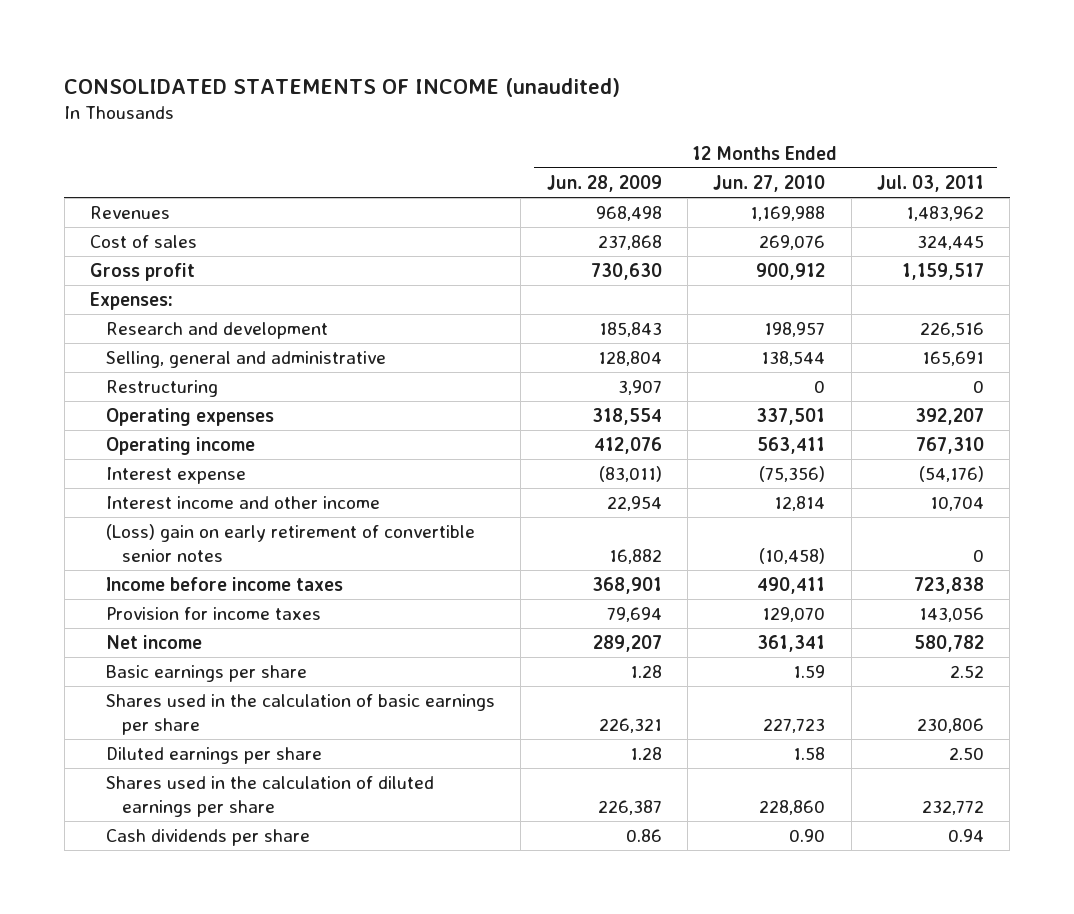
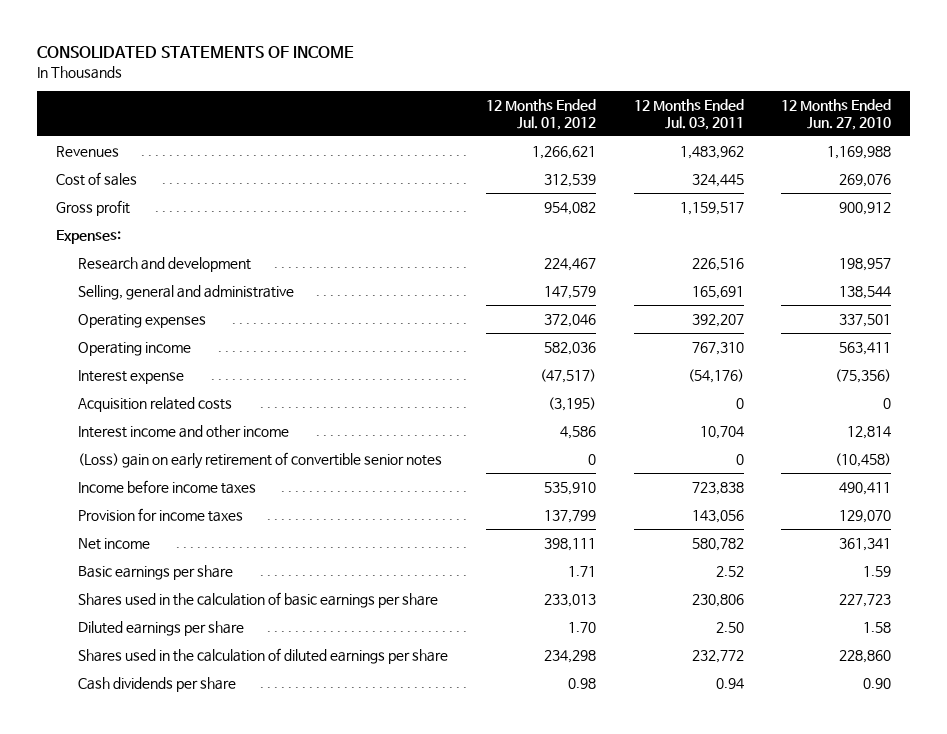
- CONSOLIDATED STATEMENTS OF INCOME (unaudited)
+ CONSOLIDATED STATEMENTS OF INCOME
- | 12 Months Ended Jun. 28, 2009 | 12 Months Ended Jun. 27, 2010 | 12 Months Ended Jul. 03, 2011
+ | 12 Months Ended Jul. 01, 2012 | 12 Months Ended Jul. 03, 2011 | 12 Months Ended Jun. 27, 2010
- Restructuring | 3,907 | 0 | 0
+ Acquisition related costs | (3,195) | 0 | 0

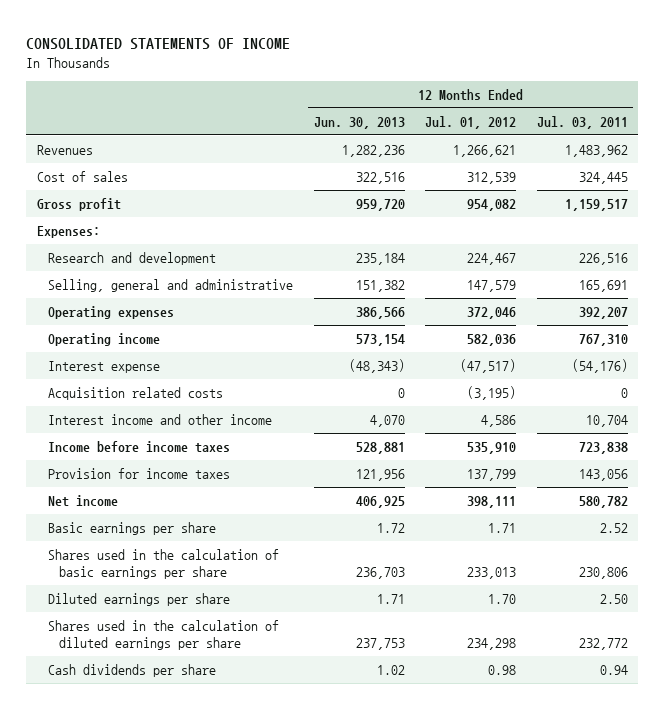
- | 12 Months Ended Jul. 01, 2012 | 12 Months Ended Jul. 03, 2011 | 12 Months Ended Jun. 27, 2010
+ | 12 Months Ended Jun. 30, 2013 | 12 Months Ended Jul. 01, 2012 | 12 Months Ended Jul. 03, 2011
- (Loss) gain on early retirement of convertible senior notes | 0 | 0 | (10,458)

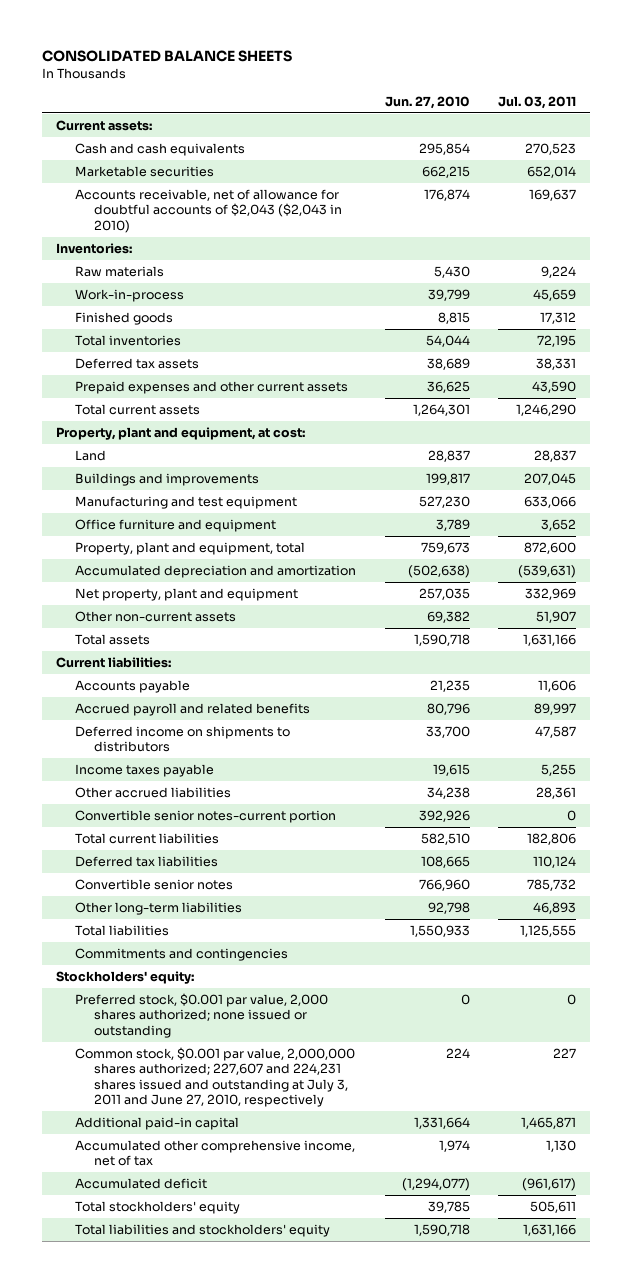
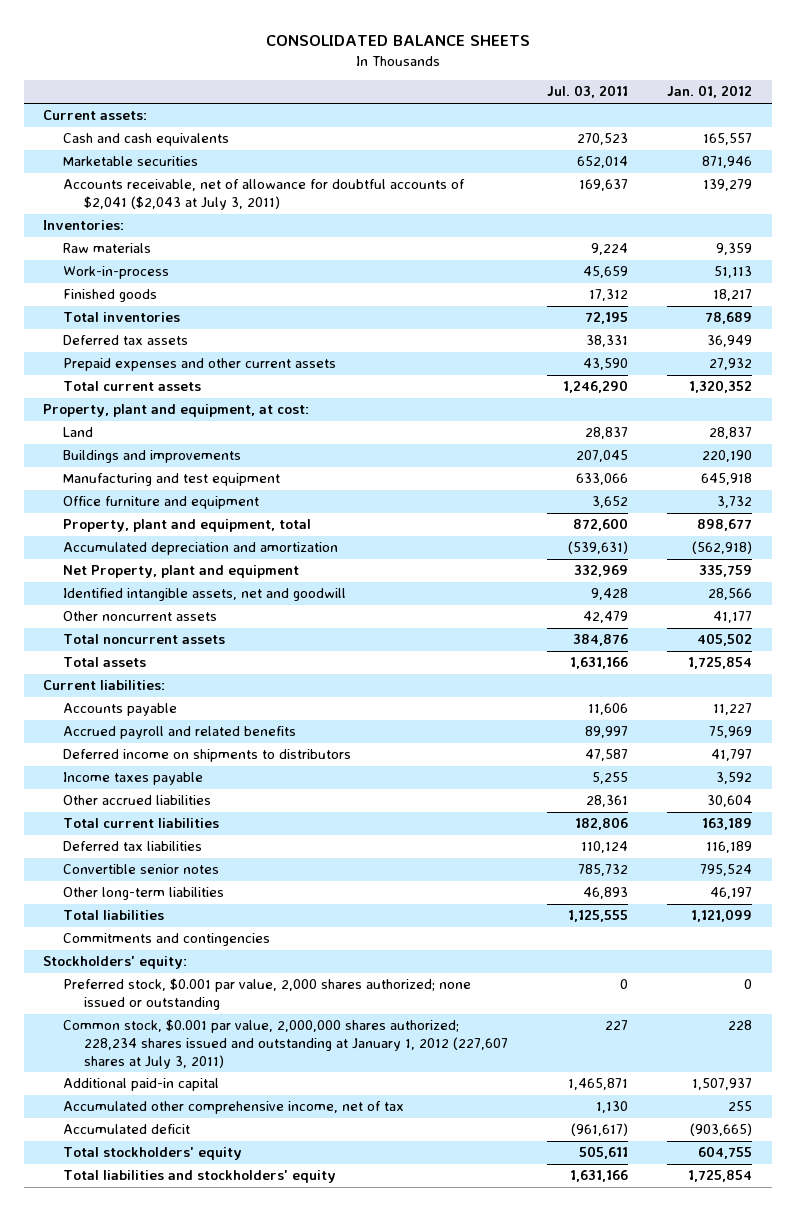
- | Jun. 27, 2010 | Jul. 03, 2011
+ | Jul. 03, 2011 | Jan. 01, 2012
- Accounts receivable, net of allowance for doubtful accounts of $2,043 ($2,043 in 2010) | 176,874 | 169,637
+ Accounts receivable, net of allowance for doubtful accounts of $2,041 ($2,043 at July 3, 2011) | 169,637 | 139,279
- Net property, plant and equipment | 257,035 | 332,969
- Other non-current assets | 69,382 | 51,907
+ Net Property, plant and equipment | 332,969 | 335,759
+ Identified intangible assets, net and goodwill | 9,428 | 28,566
+ Other noncurrent assets | 42,479 | 41,177
+ Total noncurrent assets | 384,876 | 405,502
- Convertible senior notes-current portion | 392,926 | 0
- Common stock, $0.001 par value, 2,000,000 shares authorized; 227,607 and 224,231 shares issued and outstanding at July 3, 2011 and June 27, 2010, respectively | 224 | 227
+ Common stock, $0.001 par value, 2,000,000 shares authorized; 228,234 shares issued and outstanding at January 1, 2012 (227,607 shares at July 3, 2011) | 227 | 228

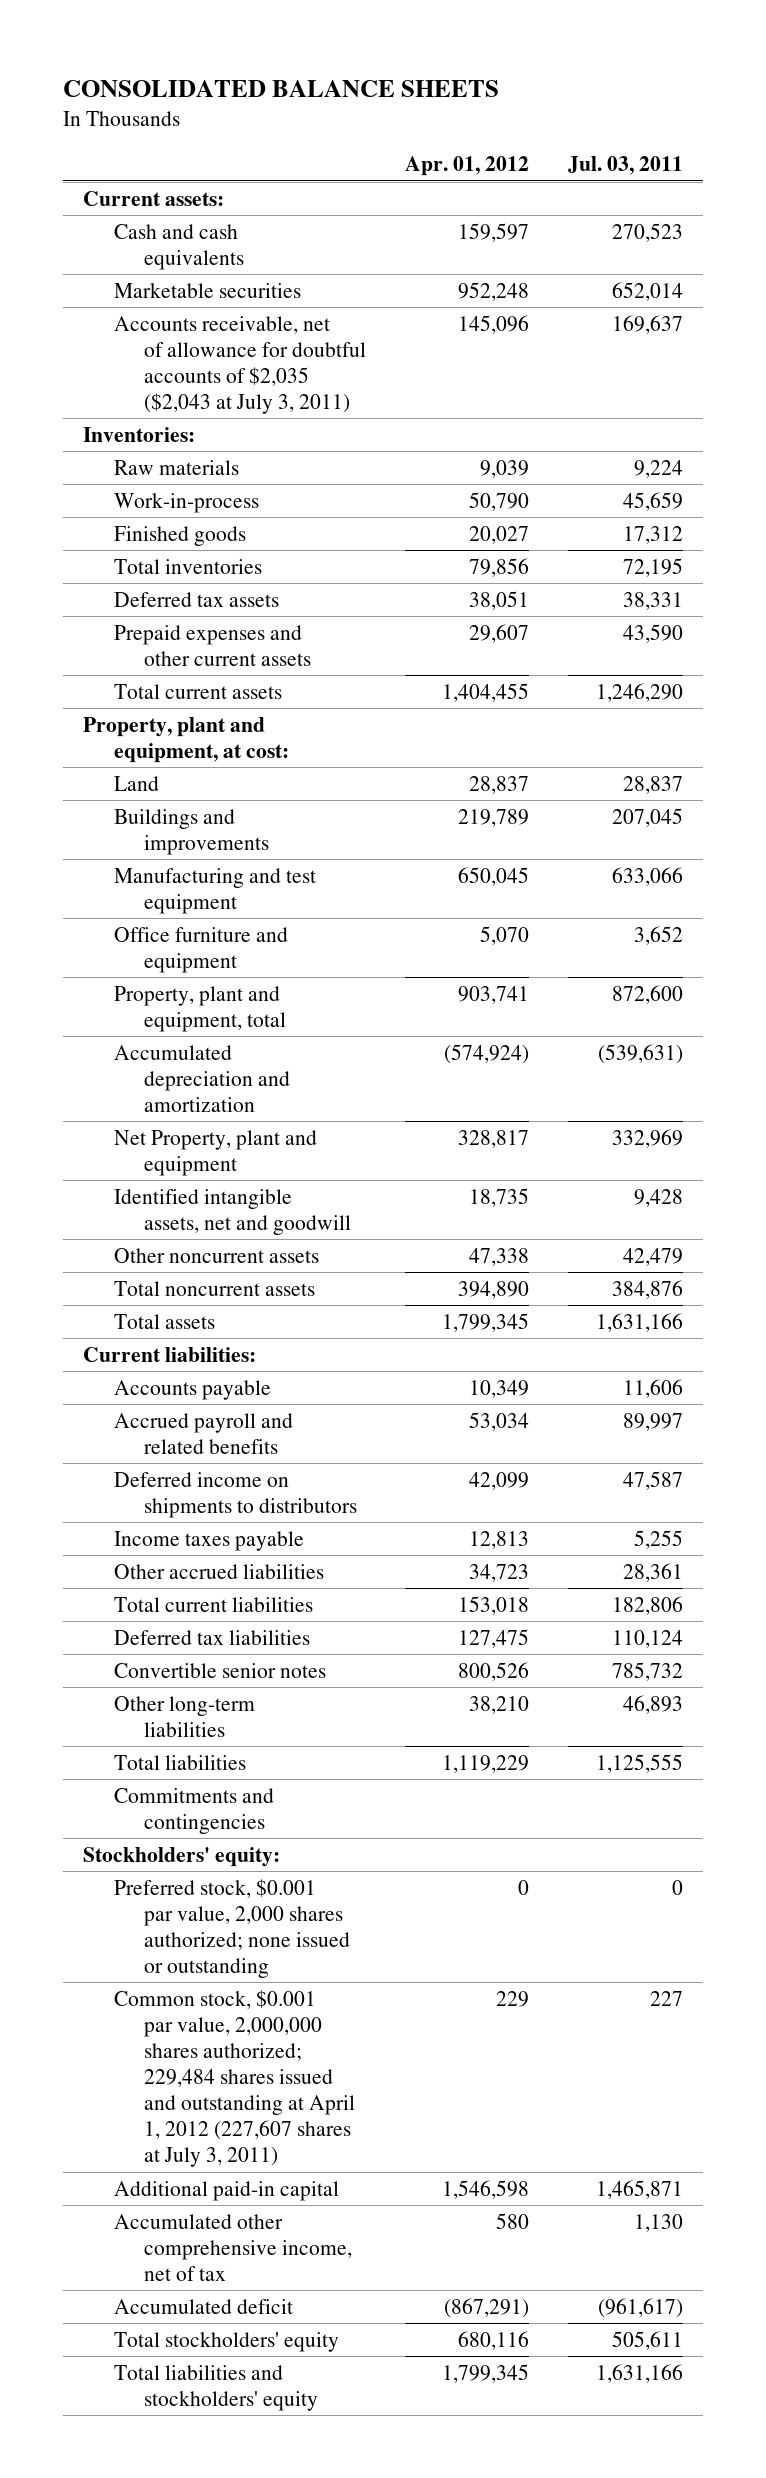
- | Jul. 03, 2011 | Jan. 01, 2012
+ | Apr. 01, 2012 | Jul. 03, 2011
- Accounts receivable, net of allowance for doubtful accounts of $2,041 ($2,043 at July 3, 2011) | 169,637 | 139,279
+ Accounts receivable, net of allowance for doubtful accounts of $2,035 ($2,043 at July 3, 2011) | 145,096 | 169,637
- Common stock, $0.001 par value, 2,000,000 shares authorized; 228,234 shares issued and outstanding at January 1, 2012 (227,607 shares at July 3, 2011) | 227 | 228
+ Common stock, $0.001 par value, 2,000,000 shares authorized; 229,484 shares issued and outstanding at April 1, 2012 (227,607 shares at July 3, 2011) | 229 | 227

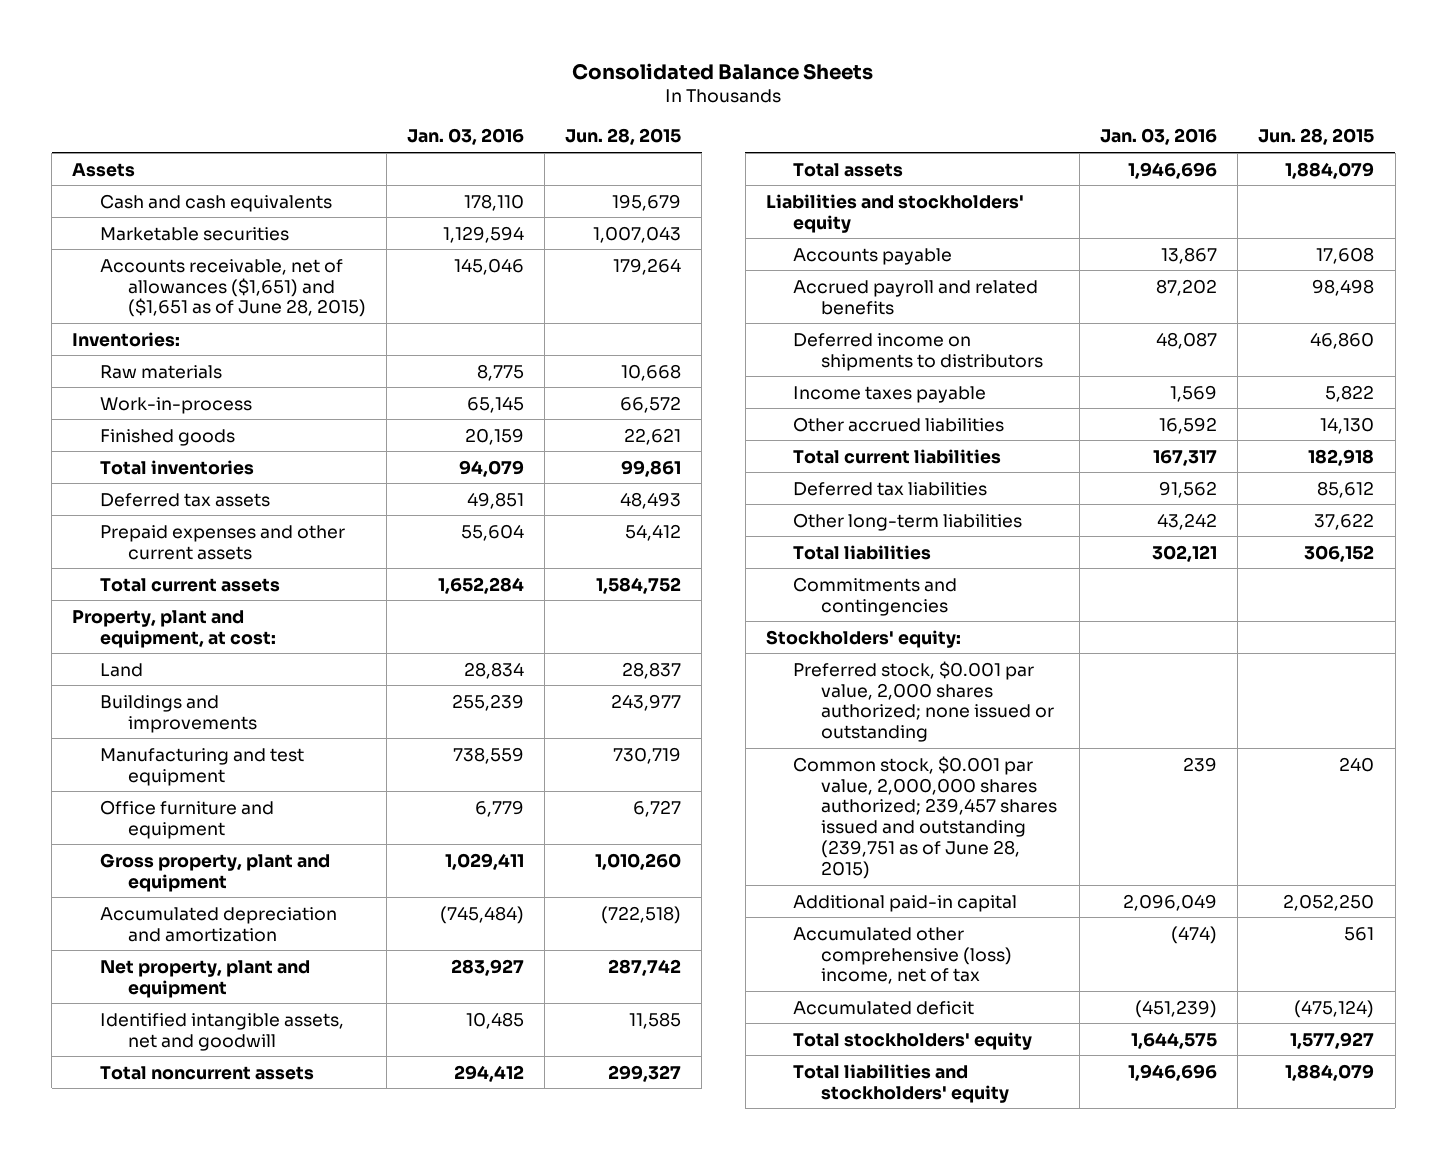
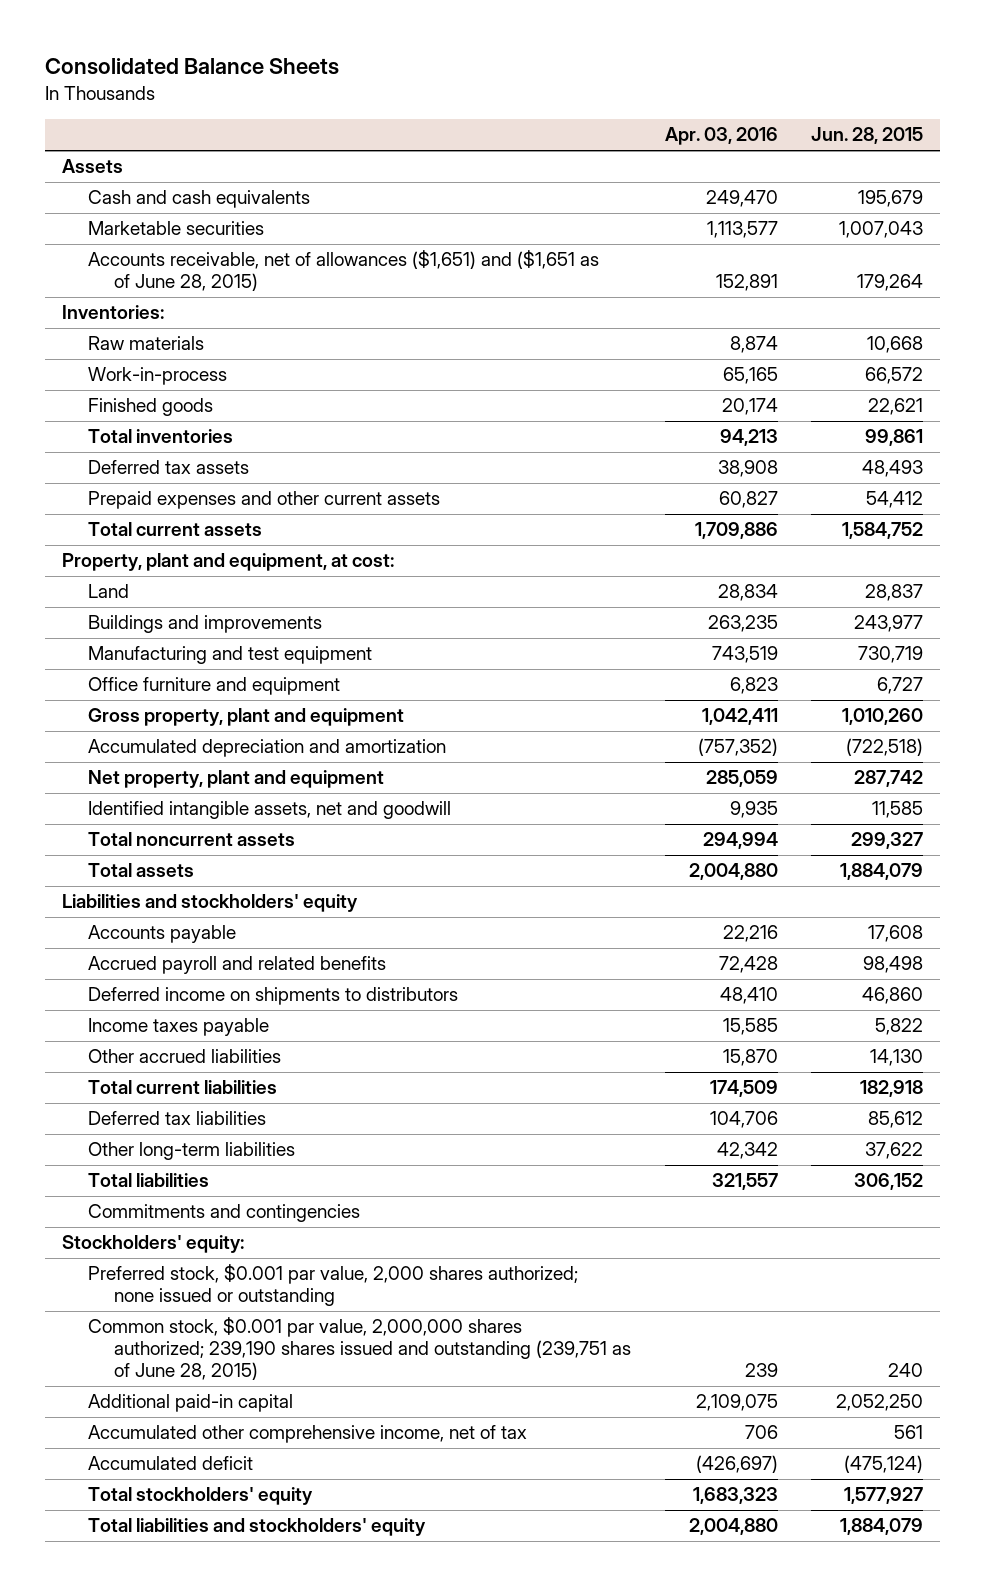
- | Jan. 03, 2016 | Jun. 28, 2015
+ | Apr. 03, 2016 | Jun. 28, 2015
- Common stock, $0.001 par value, 2,000,000 shares authorized; 239,457 shares issued and outstanding (239,751 as of June 28, 2015) | 239 | 240
+ Common stock, $0.001 par value, 2,000,000 shares authorized; 239,190 shares issued and outstanding (239,751 as of June 28, 2015) | 239 | 240
- Accumulated other comprehensive (loss) income, net of tax | (474) | 561
+ Accumulated other comprehensive income, net of tax | 706 | 561

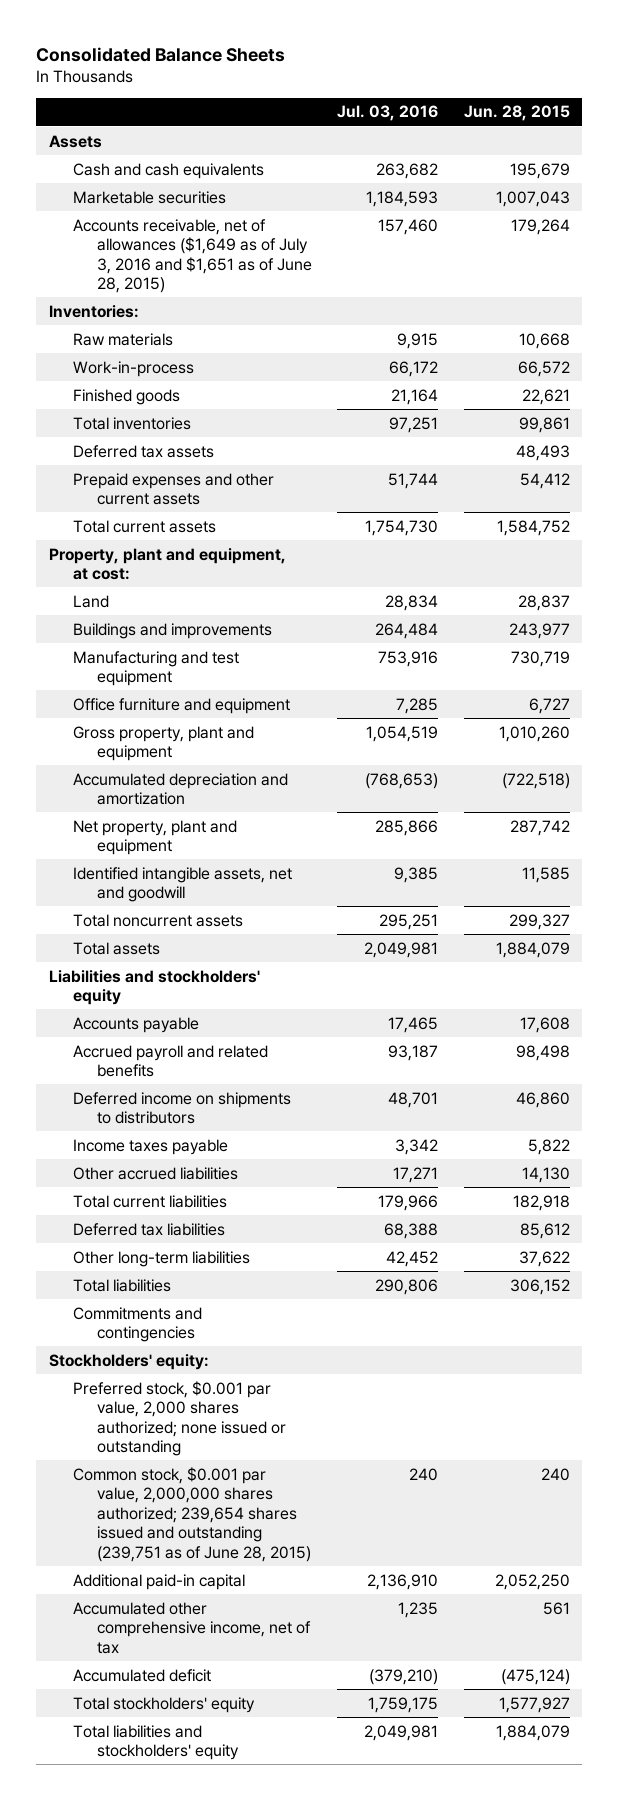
- | Apr. 03, 2016 | Jun. 28, 2015
+ | Jul. 03, 2016 | Jun. 28, 2015
- Accounts receivable, net of allowances ($1,651) and ($1,651 as of June 28, 2015) | 152,891 | 179,264
+ Accounts receivable, net of allowances ($1,649 as of July 3, 2016 and $1,651 as of June 28, 2015) | 157,460 | 179,264
- Common stock, $0.001 par value, 2,000,000 shares authorized; 239,190 shares issued and outstanding (239,751 as of June 28, 2015) | 239 | 240
+ Common stock, $0.001 par value, 2,000,000 shares authorized; 239,654 shares issued and outstanding (239,751 as of June 28, 2015) | 240 | 240

